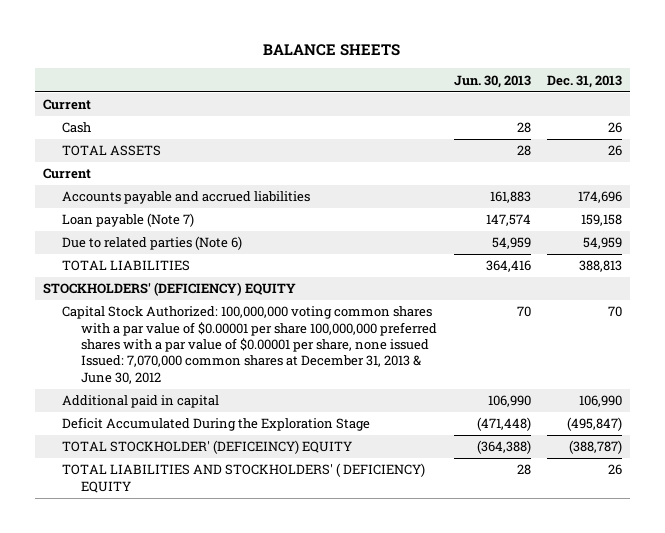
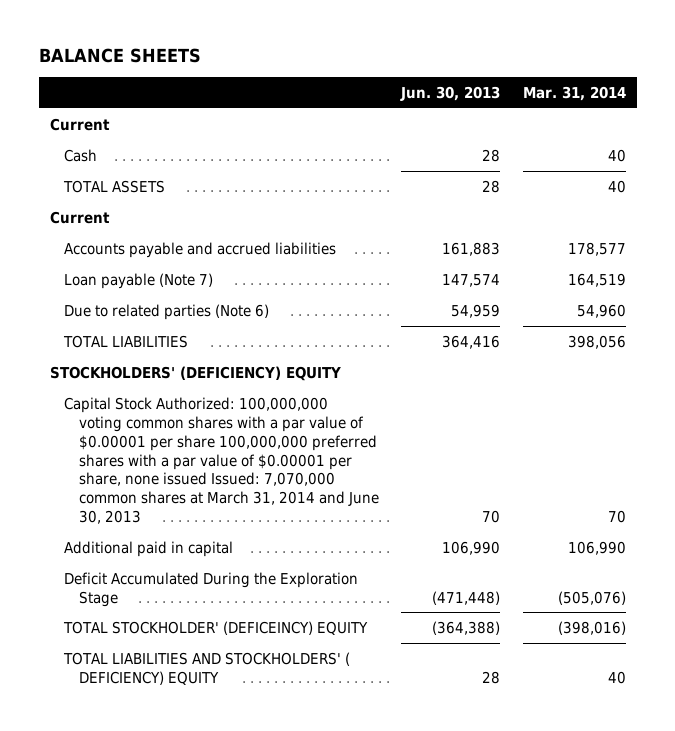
- | Jun. 30, 2013 | Dec. 31, 2013
+ | Jun. 30, 2013 | Mar. 31, 2014
- Capital Stock Authorized: 100,000,000 voting common shares with a par value of $0.00001 per share 100,000,000 preferred shares with a par value of $0.00001 per share, none issued Issued: 7,070,000 common shares at December 31, 2013 & June 30, 2012 | 70 | 70
+ Capital Stock Authorized: 100,000,000 voting common shares with a par value of $0.00001 per share 100,000,000 preferred shares with a par value of $0.00001 per share, none issued Issued: 7,070,000 common shares at March 31, 2014 and June 30, 2013 | 70 | 70

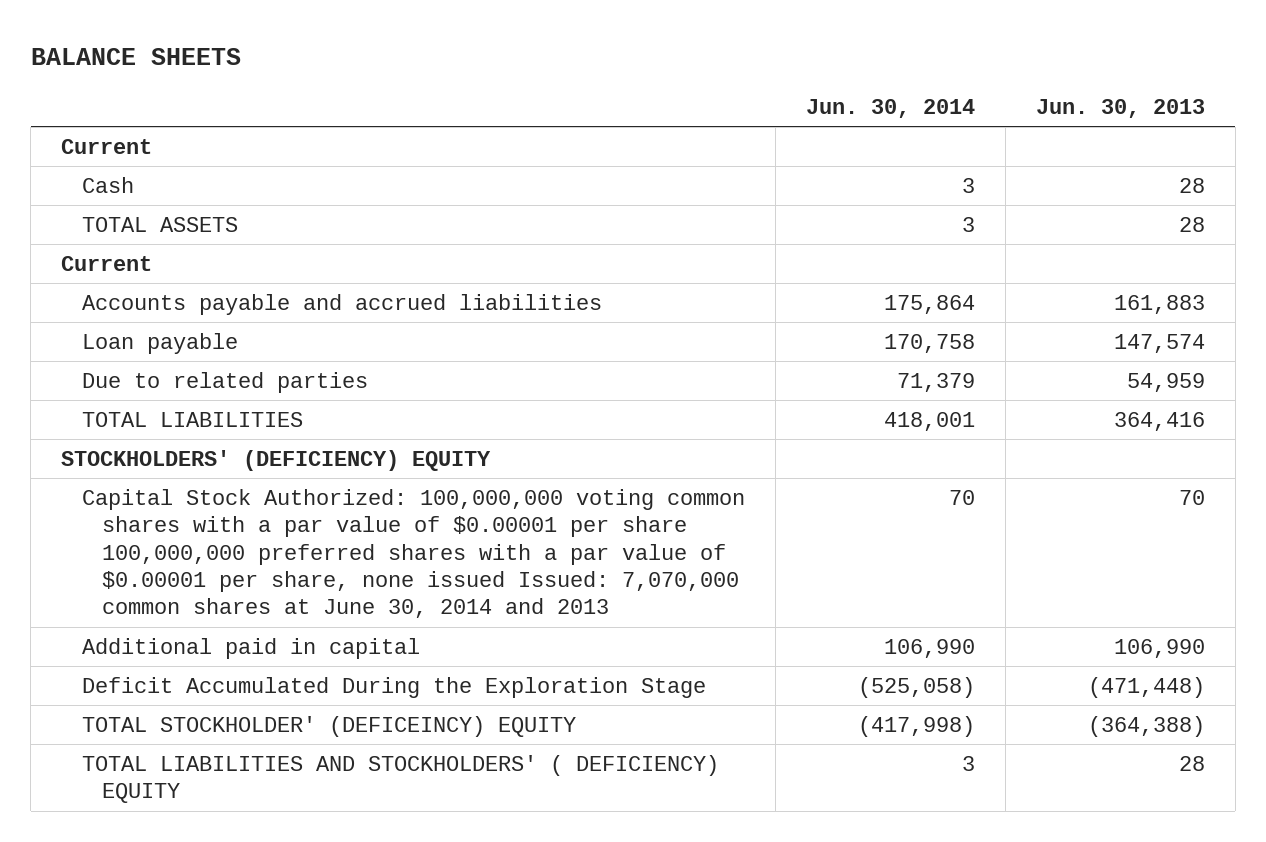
- | Jun. 30, 2013 | Mar. 31, 2014
+ | Jun. 30, 2014 | Jun. 30, 2013
- Loan payable (Note 7) | 147,574 | 164,519
- Due to related parties (Note 6) | 54,959 | 54,960
+ Loan payable | 170,758 | 147,574
+ Due to related parties | 71,379 | 54,959
- Capital Stock Authorized: 100,000,000 voting common shares with a par value of $0.00001 per share 100,000,000 preferred shares with a par value of $0.00001 per share, none issued Issued: 7,070,000 common shares at March 31, 2014 and June 30, 2013 | 70 | 70
+ Capital Stock Authorized: 100,000,000 voting common shares with a par value of $0.00001 per share 100,000,000 preferred shares with a par value of $0.00001 per share, none issued Issued: 7,070,000 common shares at June 30, 2014 and 2013 | 70 | 70

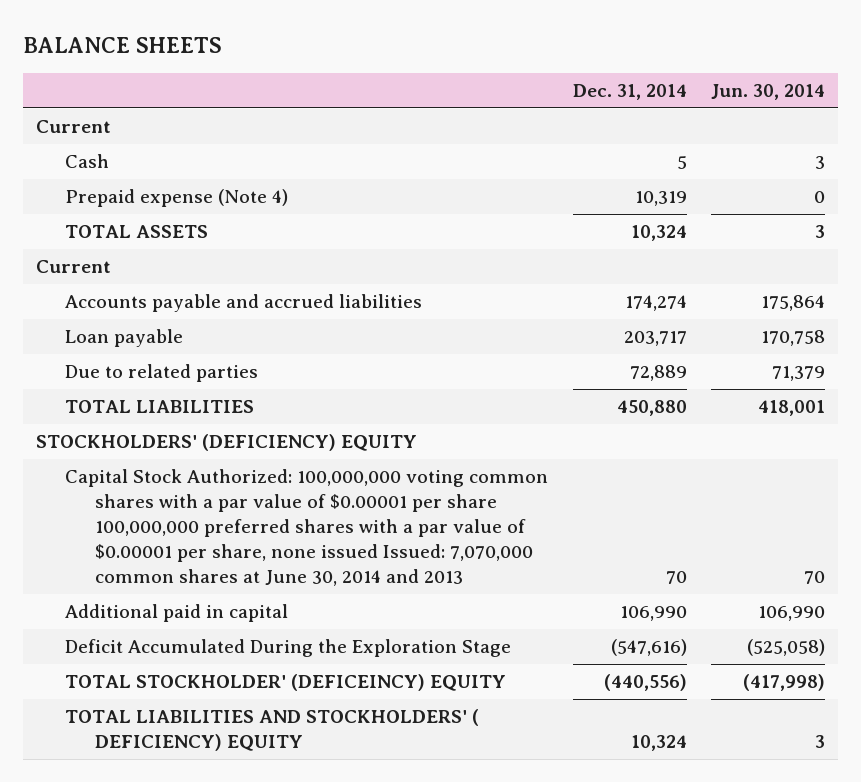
- | Jun. 30, 2014 | Jun. 30, 2013
+ | Dec. 31, 2014 | Jun. 30, 2014
+ Prepaid expense (Note 4) | 10,319 | 0

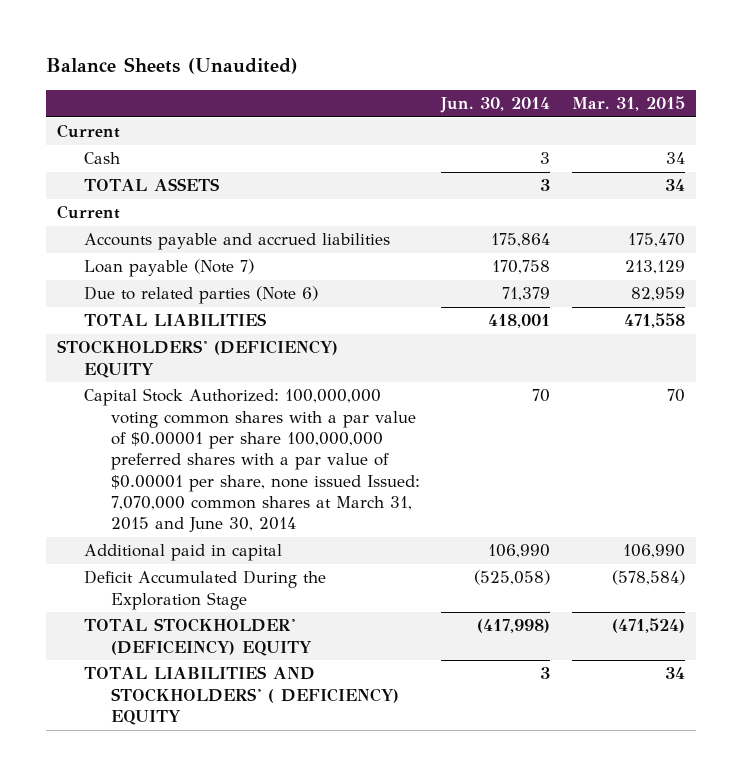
- BALANCE SHEETS
+ Balance Sheets (Unaudited)
- | Dec. 31, 2014 | Jun. 30, 2014
+ | Jun. 30, 2014 | Mar. 31, 2015
- Prepaid expense (Note 4) | 10,319 | 0
- Loan payable | 203,717 | 170,758
- Due to related parties | 72,889 | 71,379
+ Loan payable (Note 7) | 170,758 | 213,129
+ Due to related parties (Note 6) | 71,379 | 82,959
- Capital Stock Authorized: 100,000,000 voting common shares with a par value of $0.00001 per share 100,000,000 preferred shares with a par value of $0.00001 per share, none issued Issued: 7,070,000 common shares at June 30, 2014 and 2013 | 70 | 70
+ Capital Stock Authorized: 100,000,000 voting common shares with a par value of $0.00001 per share 100,000,000 preferred shares with a par value of $0.00001 per share, none issued Issued: 7,070,000 common shares at March 31, 2015 and June 30, 2014 | 70 | 70

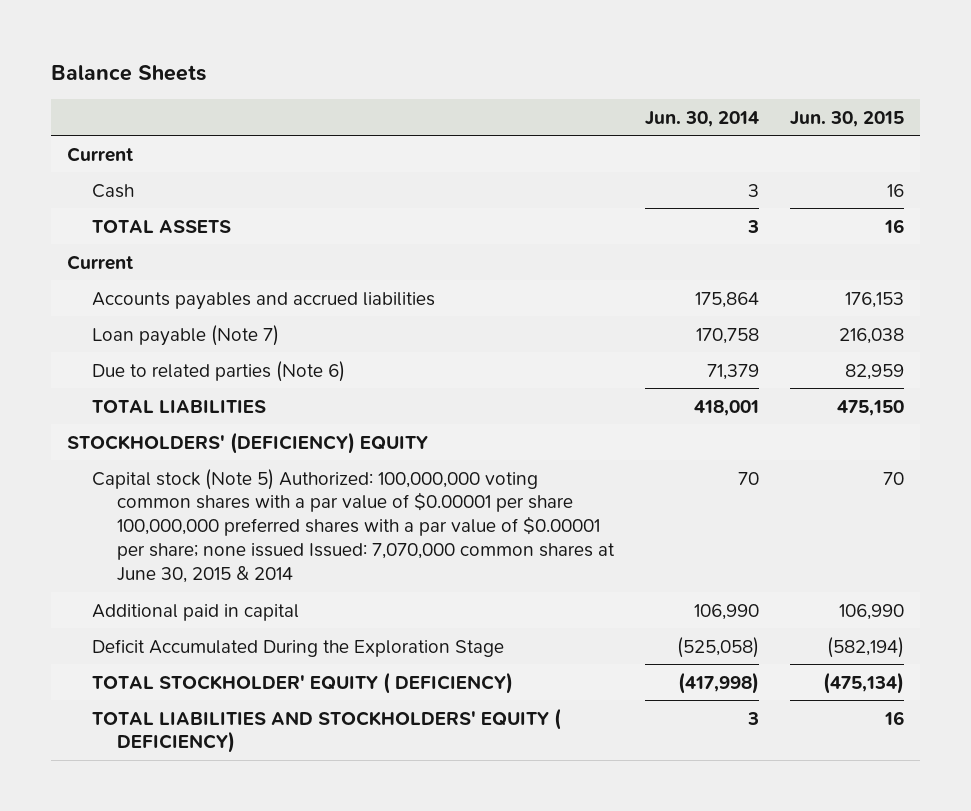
- Balance Sheets (Unaudited)
+ Balance Sheets
- | Jun. 30, 2014 | Mar. 31, 2015
+ | Jun. 30, 2014 | Jun. 30, 2015
- Accounts payable and accrued liabilities | 175,864 | 175,470
+ Accounts payables and accrued liabilities | 175,864 | 176,153
- Capital Stock Authorized: 100,000,000 voting common shares with a par value of $0.00001 per share 100,000,000 preferred shares with a par value of $0.00001 per share, none issued Issued: 7,070,000 common shares at March 31, 2015 and June 30, 2014 | 70 | 70
+ Capital stock (Note 5) Authorized: 100,000,000 voting common shares with a par value of $0.00001 per share 100,000,000 preferred shares with a par value of $0.00001 per share; none issued Issued: 7,070,000 common shares at June 30, 2015 & 2014 | 70 | 70
- TOTAL STOCKHOLDER' (DEFICEINCY) EQUITY | (417,998) | (471,524)
- TOTAL LIABILITIES AND STOCKHOLDERS' ( DEFICIENCY) EQUITY | 3 | 34
+ TOTAL STOCKHOLDER' EQUITY ( DEFICIENCY) | (417,998) | (475,134)
+ TOTAL LIABILITIES AND STOCKHOLDERS' EQUITY ( DEFICIENCY) | 3 | 16

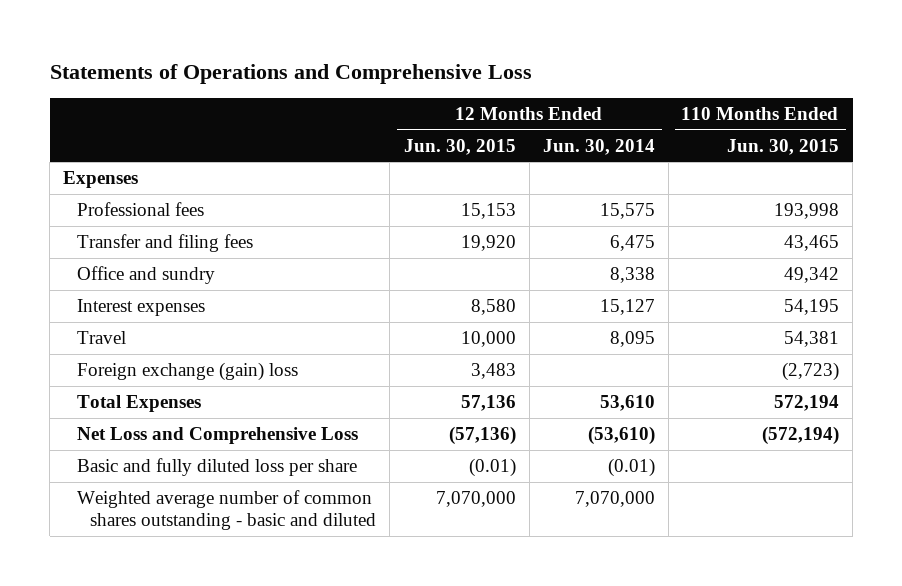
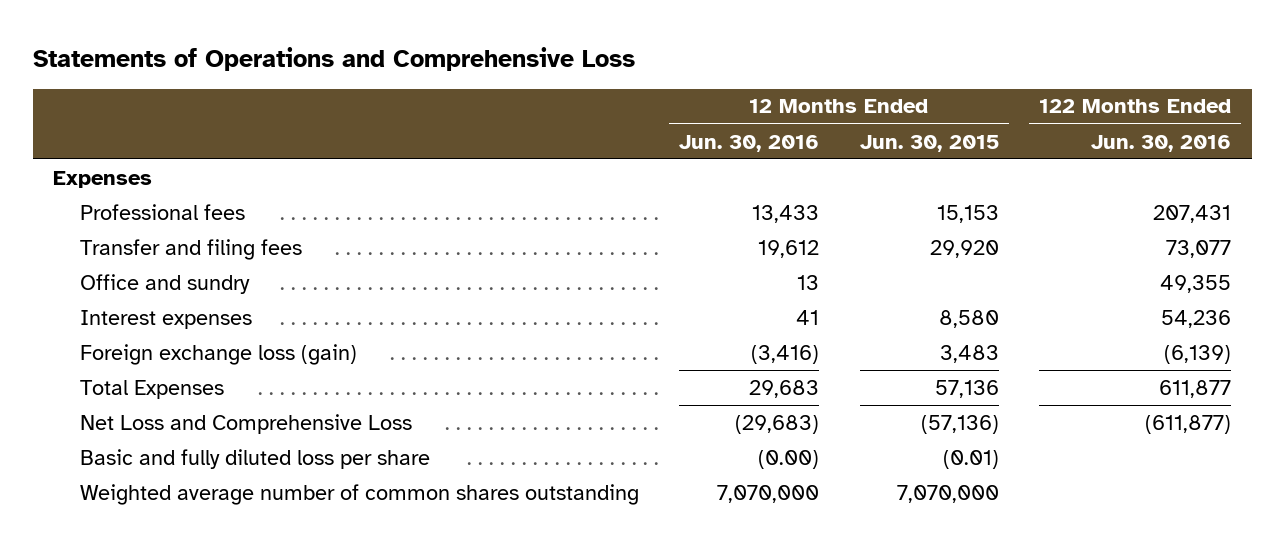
- | 12 Months Ended Jun. 30, 2015 | 12 Months Ended Jun. 30, 2014 | 110 Months Ended Jun. 30, 2015
+ | 12 Months Ended Jun. 30, 2016 | 12 Months Ended Jun. 30, 2015 | 122 Months Ended Jun. 30, 2016
- Transfer and filing fees | 19,920 | 6,475 | 43,465
+ Transfer and filing fees | 19,612 | 29,920 | 73,077
- Travel | 10,000 | 8,095 | 54,381
- Foreign exchange (gain) loss | 3,483 | | (2,723)
+ Foreign exchange loss (gain) | (3,416) | 3,483 | (6,139)
- Weighted average number of common shares outstanding - basic and diluted | 7,070,000 | 7,070,000 |
+ Weighted average number of common shares outstanding | 7,070,000 | 7,070,000 |

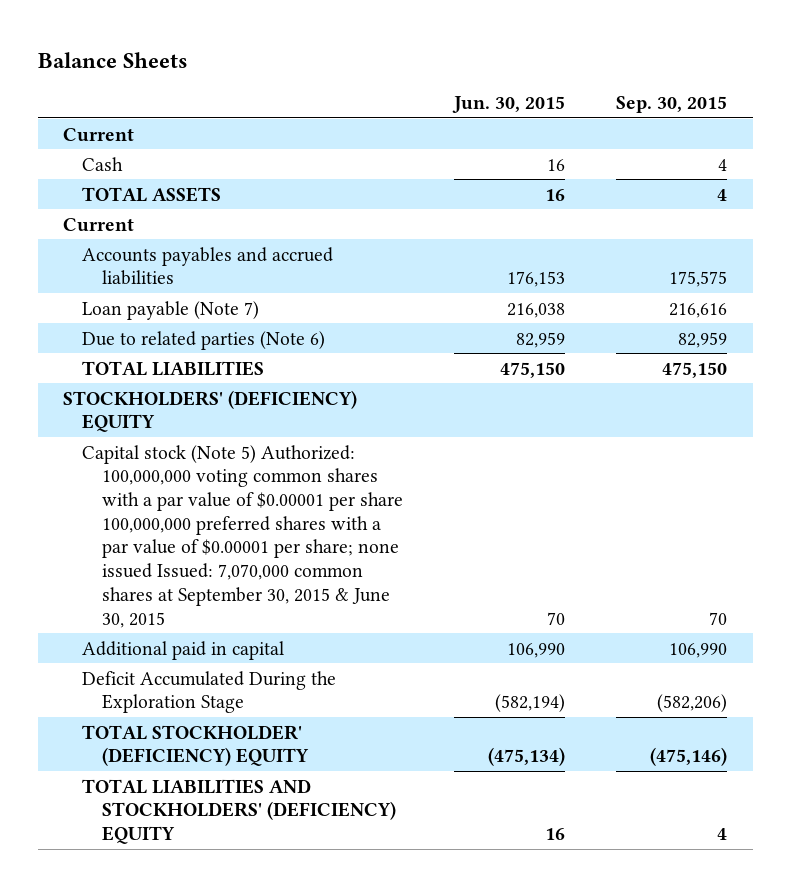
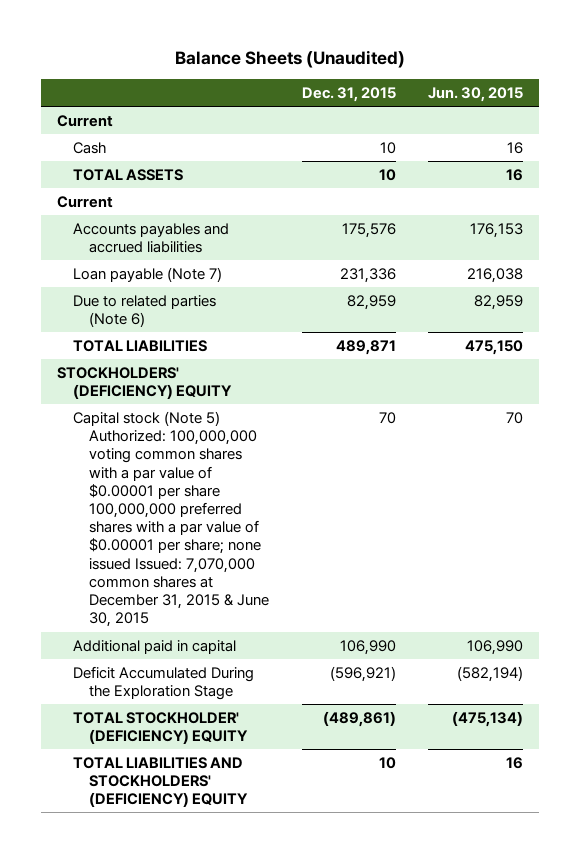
- Balance Sheets
+ Balance Sheets (Unaudited)
- | Jun. 30, 2015 | Sep. 30, 2015
+ | Dec. 31, 2015 | Jun. 30, 2015
- Capital stock (Note 5) Authorized: 100,000,000 voting common shares with a par value of $0.00001 per share 100,000,000 preferred shares with a par value of $0.00001 per share; none issued Issued: 7,070,000 common shares at September 30, 2015 & June 30, 2015 | 70 | 70
+ Capital stock (Note 5) Authorized: 100,000,000 voting common shares with a par value of $0.00001 per share 100,000,000 preferred shares with a par value of $0.00001 per share; none issued Issued: 7,070,000 common shares at December 31, 2015 & June 30, 2015 | 70 | 70

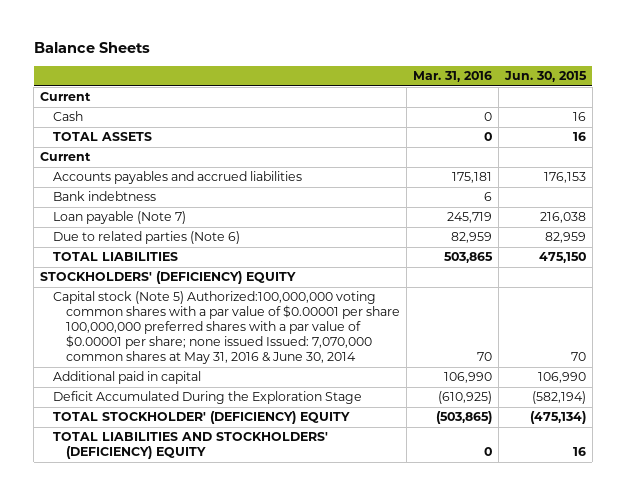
- Balance Sheets (Unaudited)
+ Balance Sheets
- | Dec. 31, 2015 | Jun. 30, 2015
+ | Mar. 31, 2016 | Jun. 30, 2015
+ Bank indebtness | 6 |
- Capital stock (Note 5) Authorized: 100,000,000 voting common shares with a par value of $0.00001 per share 100,000,000 preferred shares with a par value of $0.00001 per share; none issued Issued: 7,070,000 common shares at December 31, 2015 & June 30, 2015 | 70 | 70
+ Capital stock (Note 5) Authorized:100,000,000 voting common shares with a par value of $0.00001 per share 100,000,000 preferred shares with a par value of $0.00001 per share; none issued Issued: 7,070,000 common shares at May 31, 2016 & June 30, 2014 | 70 | 70

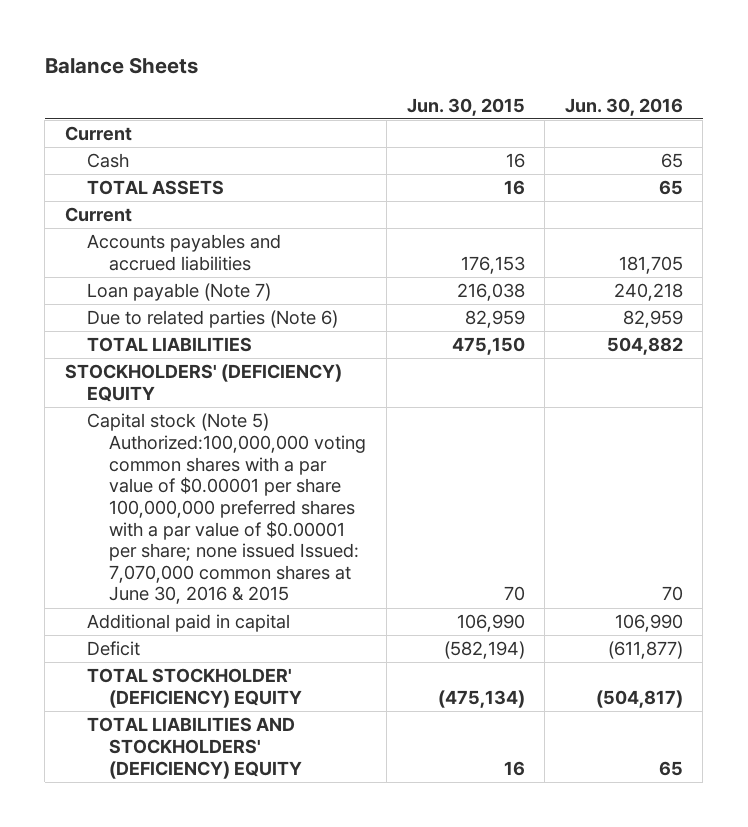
- | Mar. 31, 2016 | Jun. 30, 2015
+ | Jun. 30, 2015 | Jun. 30, 2016
- Bank indebtness | 6 |
- Capital stock (Note 5) Authorized:100,000,000 voting common shares with a par value of $0.00001 per share 100,000,000 preferred shares with a par value of $0.00001 per share; none issued Issued: 7,070,000 common shares at May 31, 2016 & June 30, 2014 | 70 | 70
+ Capital stock (Note 5) Authorized:100,000,000 voting common shares with a par value of $0.00001 per share 100,000,000 preferred shares with a par value of $0.00001 per share; none issued Issued: 7,070,000 common shares at June 30, 2016 & 2015 | 70 | 70
- Deficit Accumulated During the Exploration Stage | (610,925) | (582,194)
+ Deficit | (582,194) | (611,877)

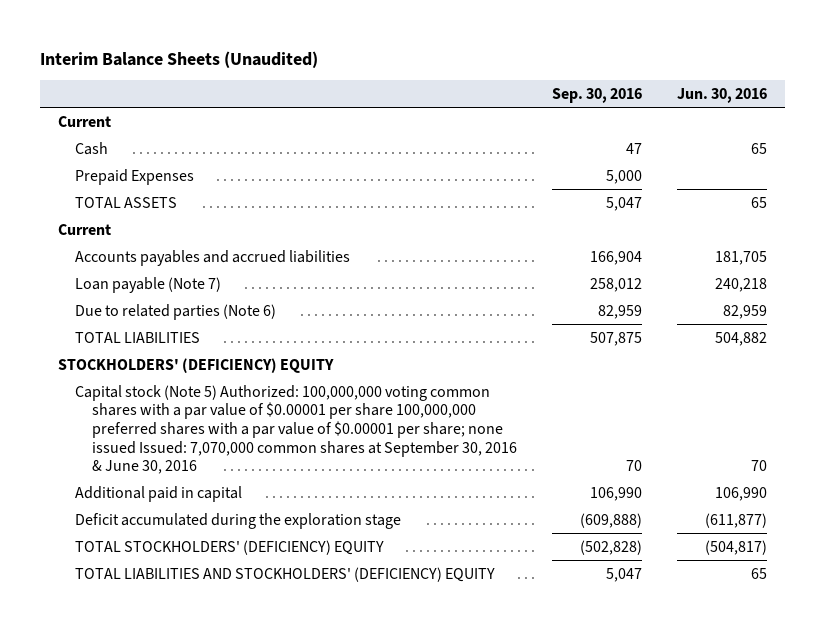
- Balance Sheets
+ Interim Balance Sheets (Unaudited)
- | Jun. 30, 2015 | Jun. 30, 2016
+ | Sep. 30, 2016 | Jun. 30, 2016
+ Prepaid Expenses | 5,000 |
- Capital stock (Note 5) Authorized:100,000,000 voting common shares with a par value of $0.00001 per share 100,000,000 preferred shares with a par value of $0.00001 per share; none issued Issued: 7,070,000 common shares at June 30, 2016 & 2015 | 70 | 70
+ Capital stock (Note 5) Authorized: 100,000,000 voting common shares with a par value of $0.00001 per share 100,000,000 preferred shares with a par value of $0.00001 per share; none issued Issued: 7,070,000 common shares at September 30, 2016 & June 30, 2016 | 70 | 70
- Deficit | (582,194) | (611,877)
- TOTAL STOCKHOLDER' (DEFICIENCY) EQUITY | (475,134) | (504,817)
+ Deficit accumulated during the exploration stage | (609,888) | (611,877)
+ TOTAL STOCKHOLDERS' (DEFICIENCY) EQUITY | (502,828) | (504,817)

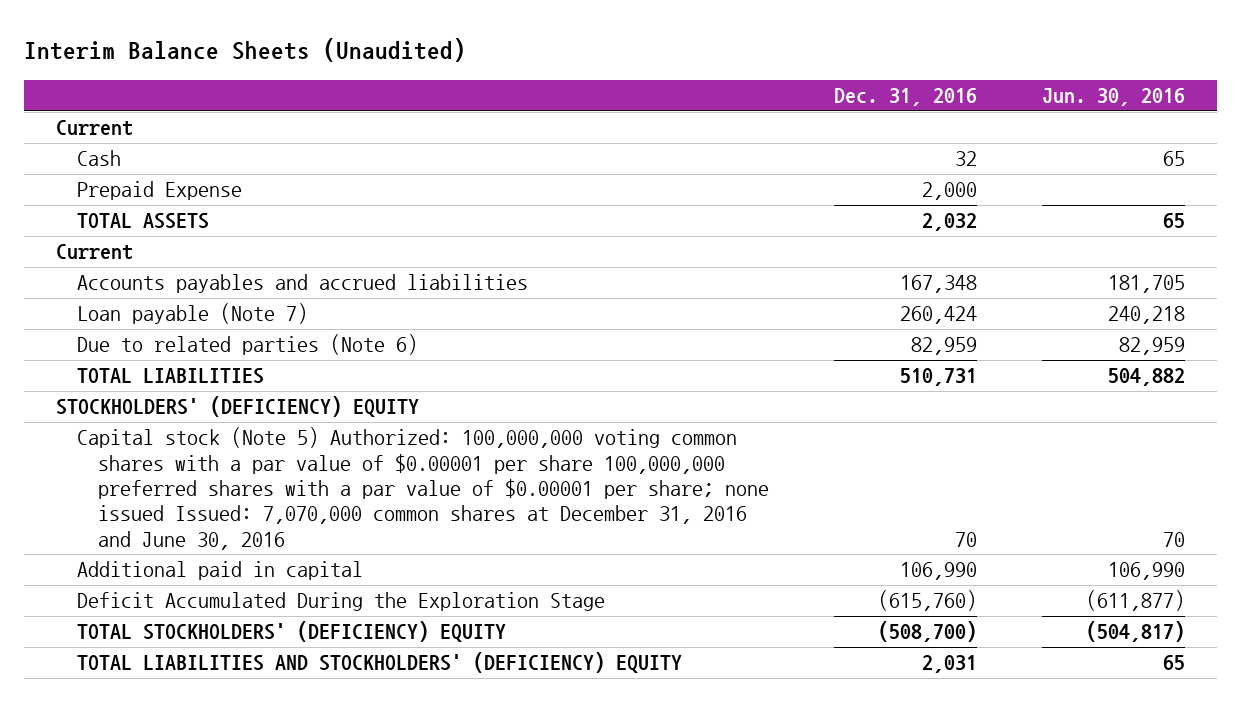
- | Sep. 30, 2016 | Jun. 30, 2016
+ | Dec. 31, 2016 | Jun. 30, 2016
- Prepaid Expenses | 5,000 |
+ Prepaid Expense | 2,000 |
- Capital stock (Note 5) Authorized: 100,000,000 voting common shares with a par value of $0.00001 per share 100,000,000 preferred shares with a par value of $0.00001 per share; none issued Issued: 7,070,000 common shares at September 30, 2016 & June 30, 2016 | 70 | 70
+ Capital stock (Note 5) Authorized: 100,000,000 voting common shares with a par value of $0.00001 per share 100,000,000 preferred shares with a par value of $0.00001 per share; none issued Issued: 7,070,000 common shares at December 31, 2016 and June 30, 2016 | 70 | 70
- Deficit accumulated during the exploration stage | (609,888) | (611,877)
+ Deficit Accumulated During the Exploration Stage | (615,760) | (611,877)

